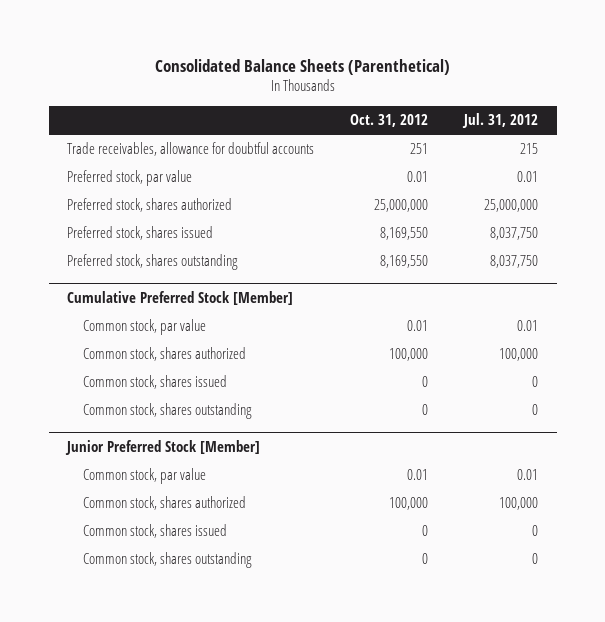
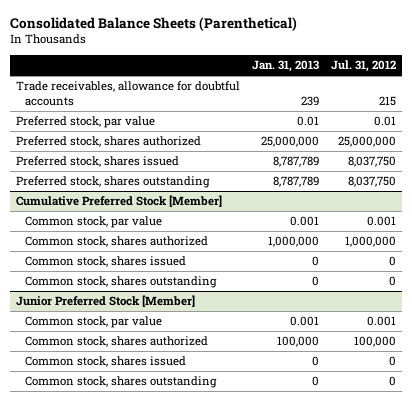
- | Oct. 31, 2012 | Jul. 31, 2012
+ | Jan. 31, 2013 | Jul. 31, 2012
@ Cumulative Preferred Stock [Member]
- Common stock, par value | 0.01 | 0.01
- Common stock, shares authorized | 100,000 | 100,000
+ Common stock, par value | 0.001 | 0.001
+ Common stock, shares authorized | 1,000,000 | 1,000,000
@ Junior Preferred Stock [Member]
- Common stock, par value | 0.01 | 0.01
+ Common stock, par value | 0.001 | 0.001

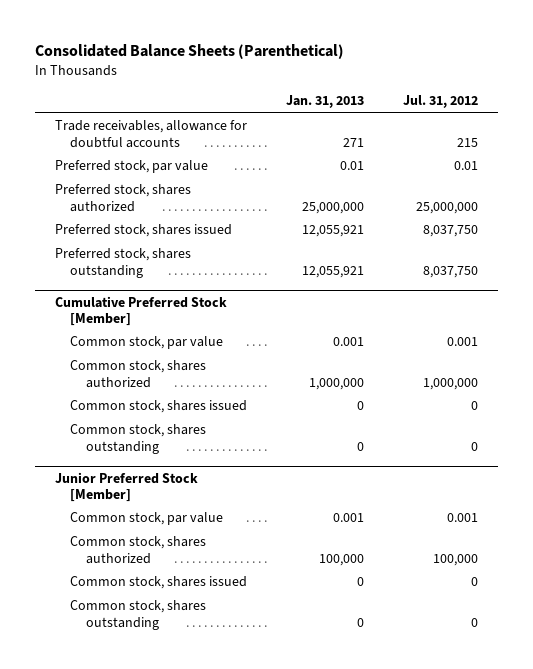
- Trade receivables, allowance for doubtful accounts | 239 | 215
+ Trade receivables, allowance for doubtful accounts | 271 | 215
- Preferred stock, shares issued | 8,787,789 | 8,037,750
- Preferred stock, shares outstanding | 8,787,789 | 8,037,750
+ Preferred stock, shares issued | 12,055,921 | 8,037,750
+ Preferred stock, shares outstanding | 12,055,921 | 8,037,750

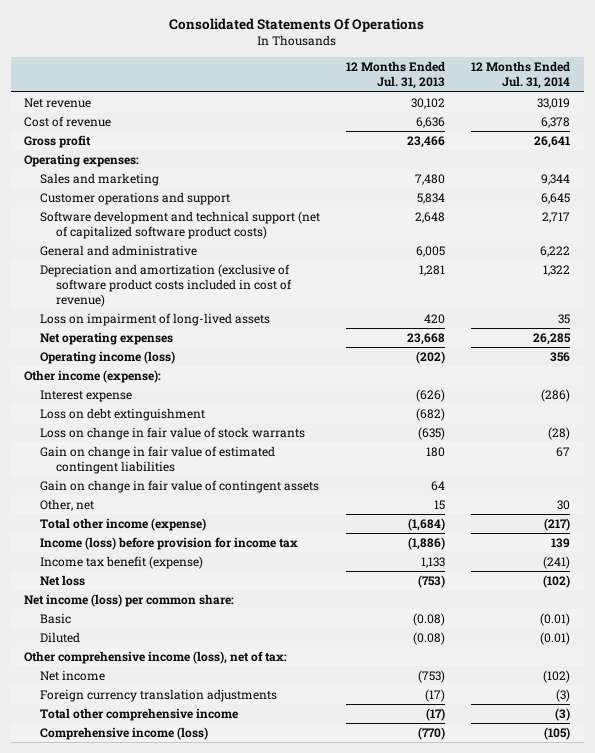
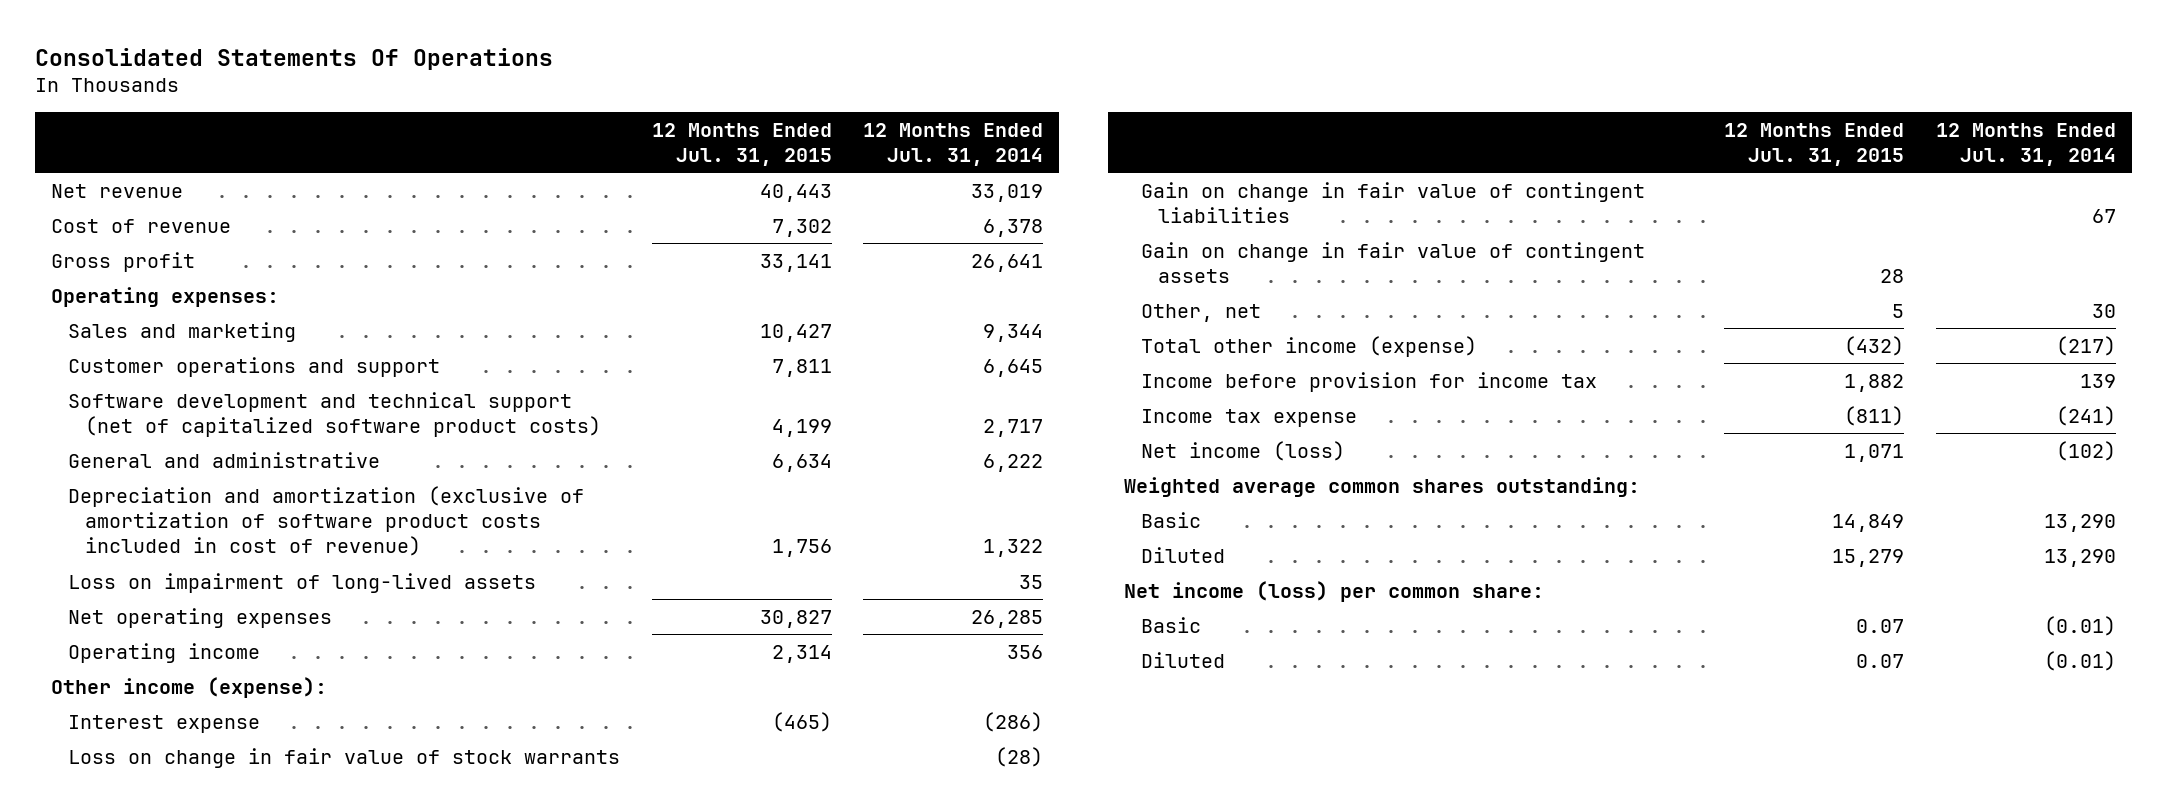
- | 12 Months Ended Jul. 31, 2013 | 12 Months Ended Jul. 31, 2014
+ | 12 Months Ended Jul. 31, 2015 | 12 Months Ended Jul. 31, 2014
- Depreciation and amortization (exclusive of software product costs included in cost of revenue) | 1,281 | 1,322
+ Depreciation and amortization (exclusive of amortization of software product costs included in cost of revenue) | 1,756 | 1,322
- Operating income (loss) | (202) | 356
+ Operating income | 2,314 | 356
- Loss on debt extinguishment | (682) |
- Gain on change in fair value of estimated contingent liabilities | 180 | 67
+ Gain on change in fair value of contingent liabilities | | 67
- Income (loss) before provision for income tax | (1,886) | 139
- Income tax benefit (expense) | 1,133 | (241)
- Net loss | (753) | (102)
+ Income before provision for income tax | 1,882 | 139
+ Income tax expense | (811) | (241)
+ Net income (loss) | 1,071 | (102)
+ Weighted average common shares outstanding:
+ Basic | 14,849 | 13,290
+ Diluted | 15,279 | 13,290
- Other comprehensive income (loss), net of tax:
- Net income | (753) | (102)
- Foreign currency translation adjustments | (17) | (3)
- Total other comprehensive income | (17) | (3)
- Comprehensive income (loss) | (770) | (105)

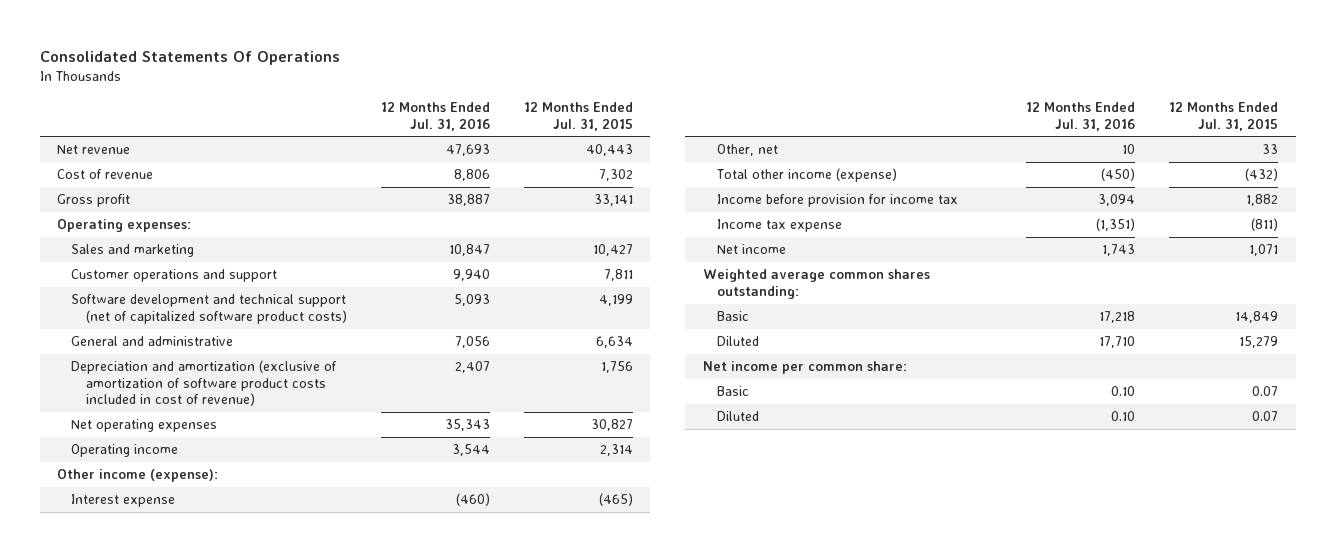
- | 12 Months Ended Jul. 31, 2015 | 12 Months Ended Jul. 31, 2014
+ | 12 Months Ended Jul. 31, 2016 | 12 Months Ended Jul. 31, 2015
- Loss on impairment of long-lived assets | | 35
- Loss on change in fair value of stock warrants | | (28)
- Gain on change in fair value of contingent liabilities | | 67
- Gain on change in fair value of contingent assets | 28 |
- Other, net | 5 | 30
+ Other, net | 10 | 33
- Net income (loss) | 1,071 | (102)
+ Net income | 1,743 | 1,071
- Net income (loss) per common share:
+ Net income per common share:

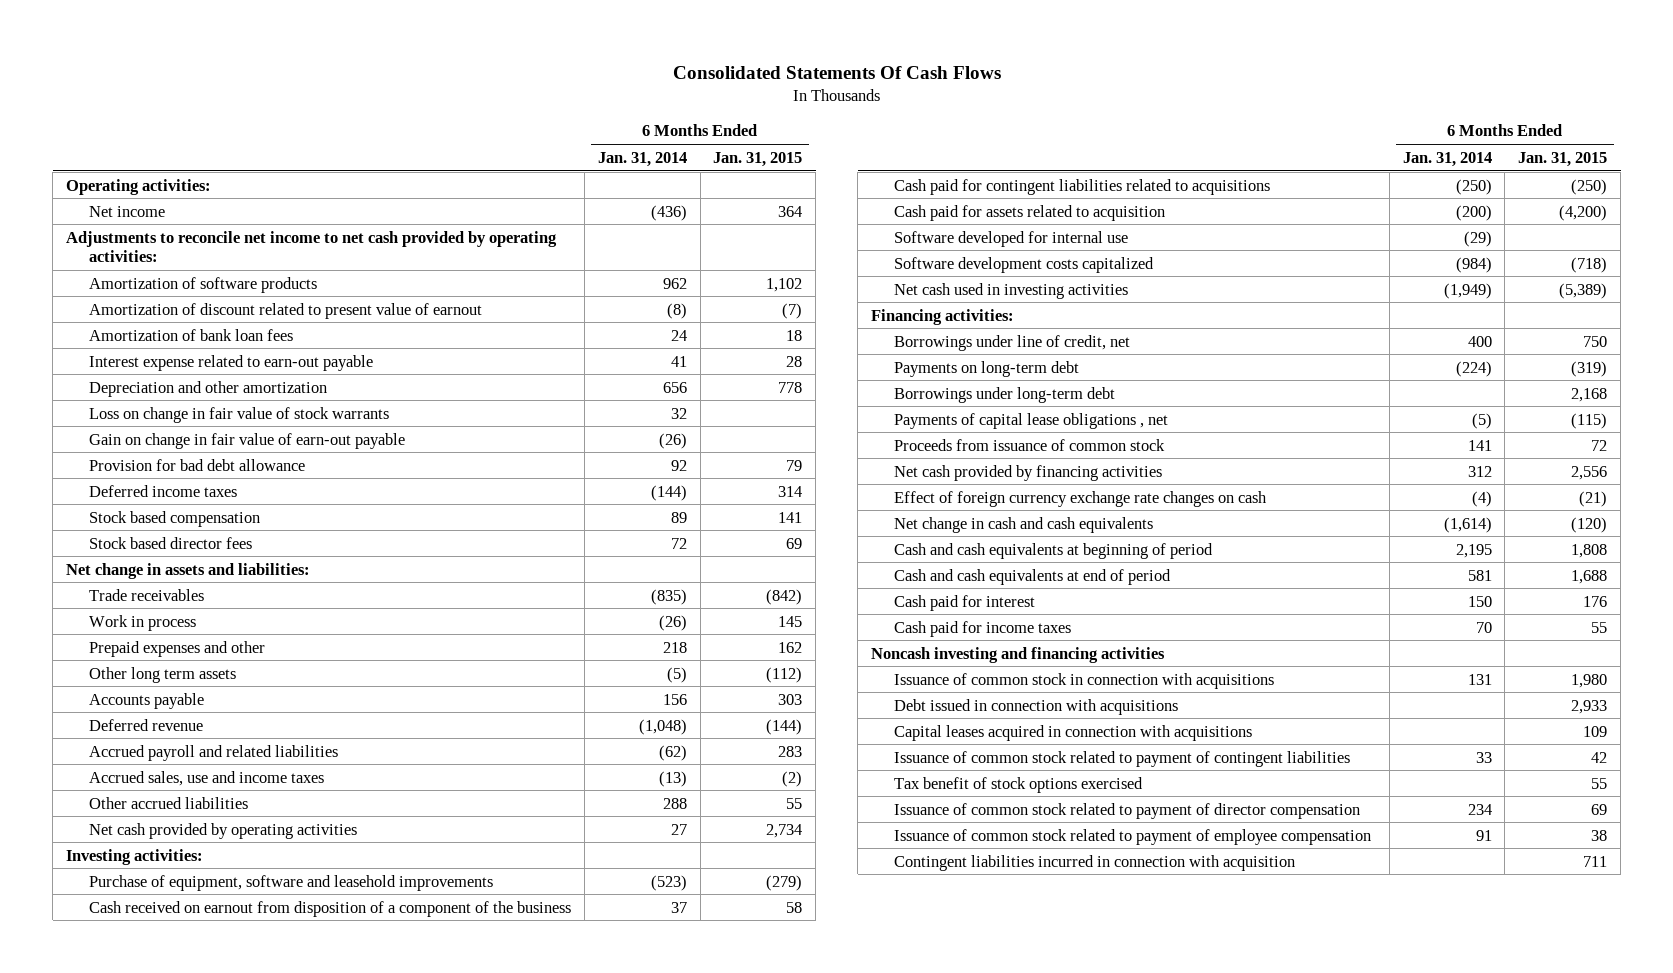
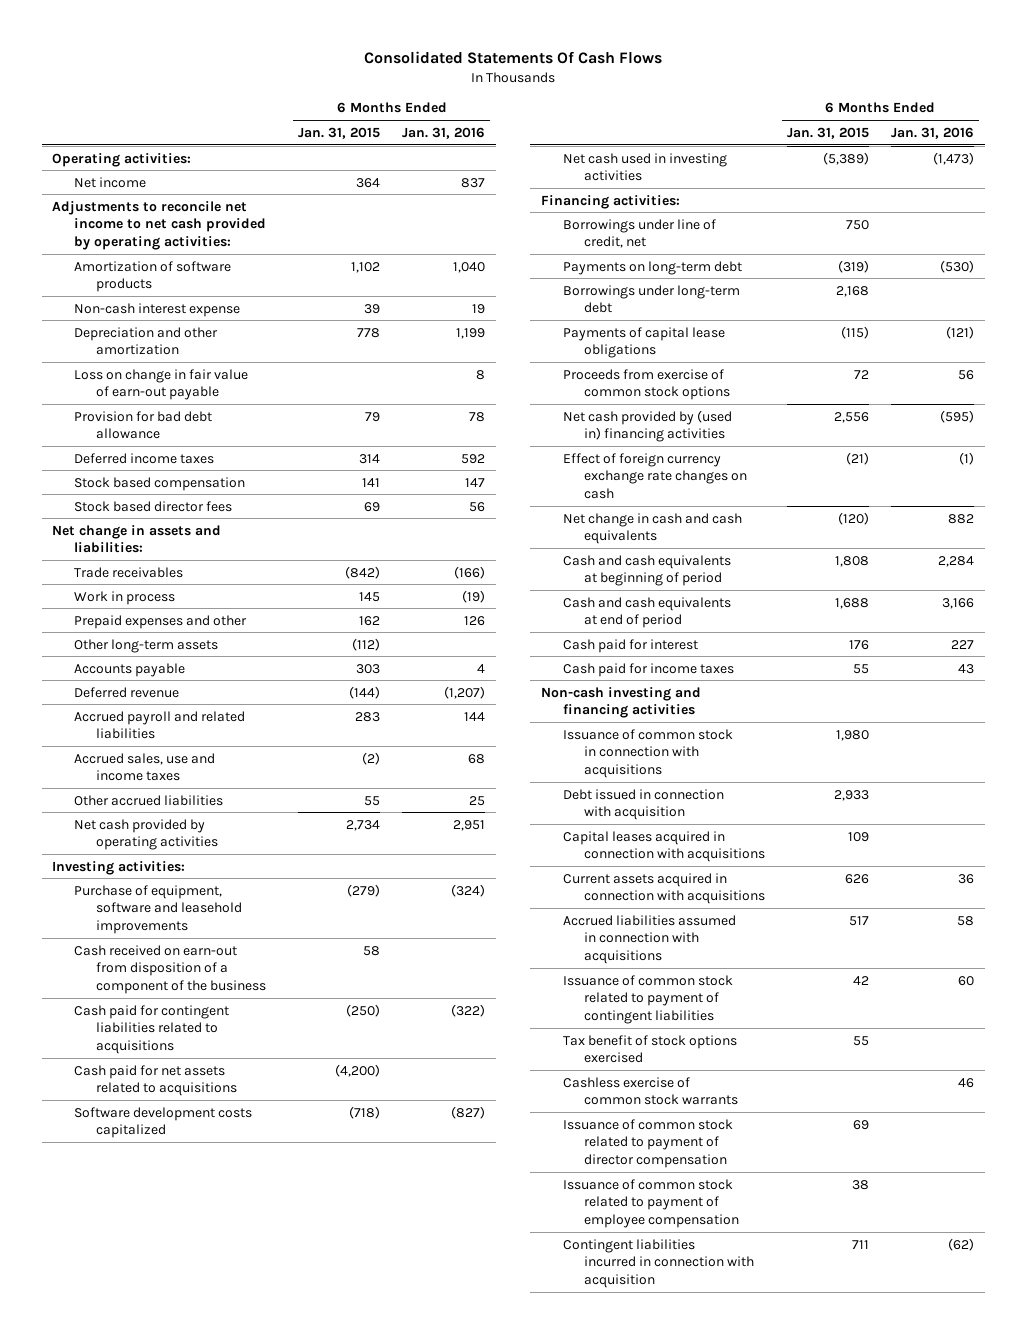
- | 6 Months Ended Jan. 31, 2014 | 6 Months Ended Jan. 31, 2015
+ | 6 Months Ended Jan. 31, 2015 | 6 Months Ended Jan. 31, 2016
- Amortization of discount related to present value of earnout | (8) | (7)
- Amortization of bank loan fees | 24 | 18
- Interest expense related to earn-out payable | 41 | 28
+ Non-cash interest expense | 39 | 19
- Loss on change in fair value of stock warrants | 32 |
- Gain on change in fair value of earn-out payable | (26) |
+ Loss on change in fair value of earn-out payable | | 8
- Other long term assets | (5) | (112)
+ Other long-term assets | (112) |
- Cash received on earnout from disposition of a component of the business | 37 | 58
+ Cash received on earn-out from disposition of a component of the business | 58 |
- Cash paid for assets related to acquisition | (200) | (4,200)
- Software developed for internal use | (29) |
+ Cash paid for net assets related to acquisitions | (4,200) |
- Payments of capital lease obligations , net | (5) | (115)
- Proceeds from issuance of common stock | 141 | 72
- Net cash provided by financing activities | 312 | 2,556
+ Payments of capital lease obligations | (115) | (121)
+ Proceeds from exercise of common stock options | 72 | 56
+ Net cash provided by (used in) financing activities | 2,556 | (595)
- Noncash investing and financing activities
+ Non-cash investing and financing activities
- Debt issued in connection with acquisitions | | 2,933
+ Debt issued in connection with acquisition | 2,933 |
+ Current assets acquired in connection with acquisitions | 626 | 36
+ Accrued liabilities assumed in connection with acquisitions | 517 | 58
+ Cashless exercise of common stock warrants | | 46

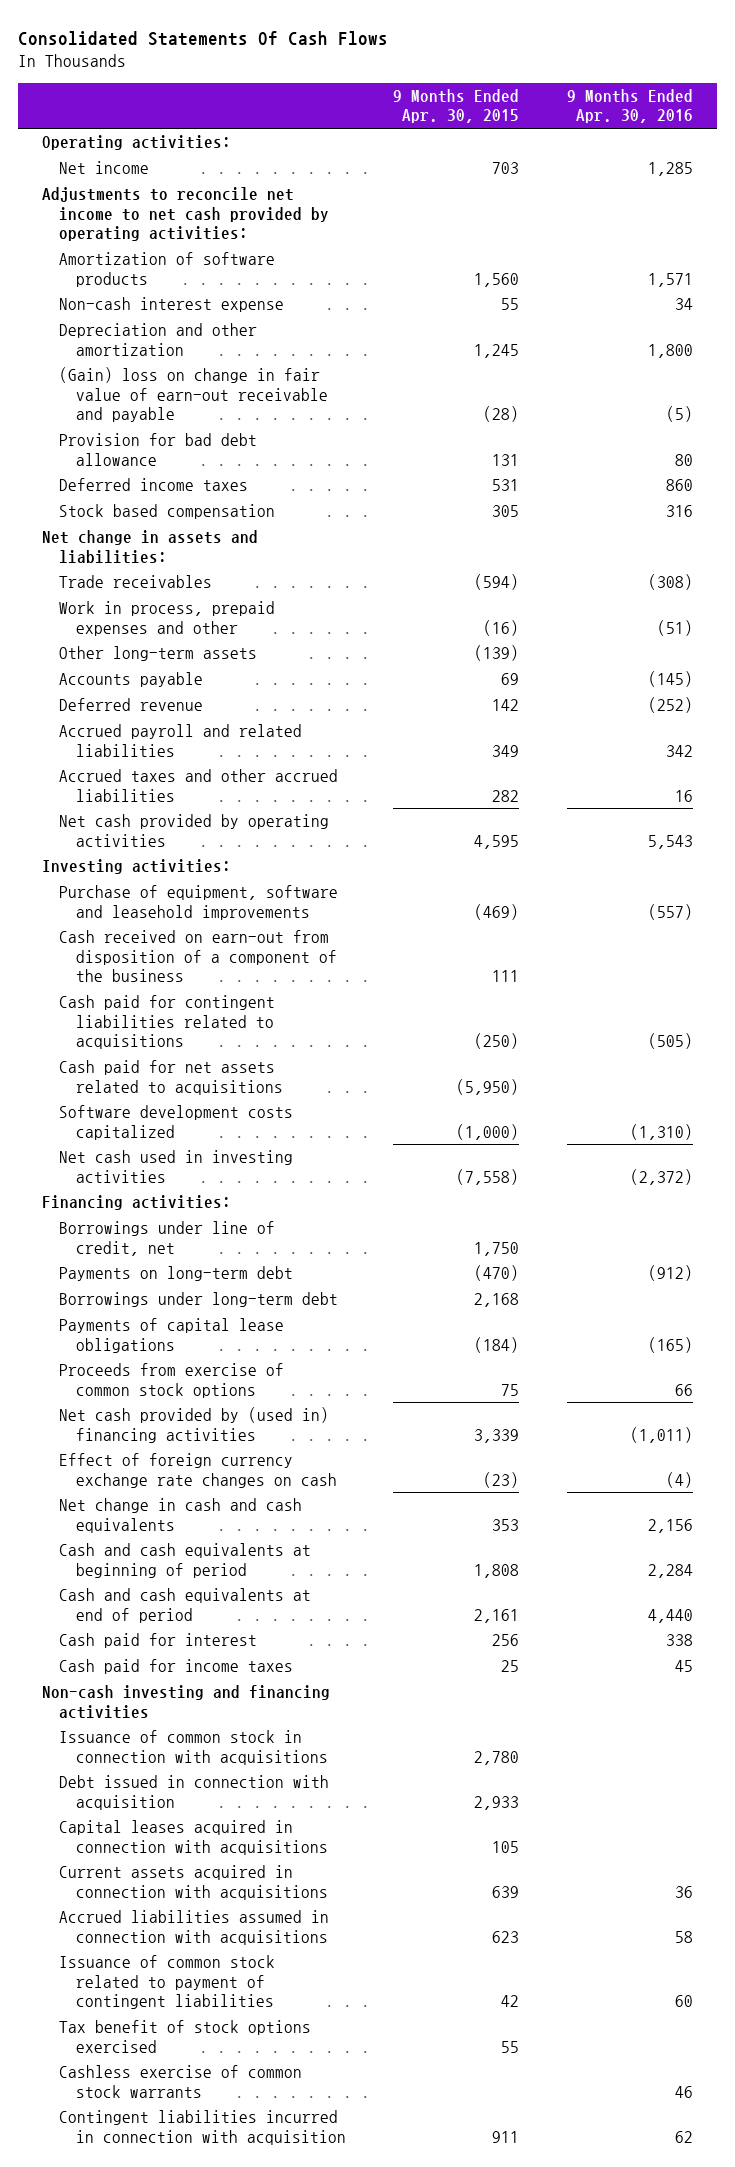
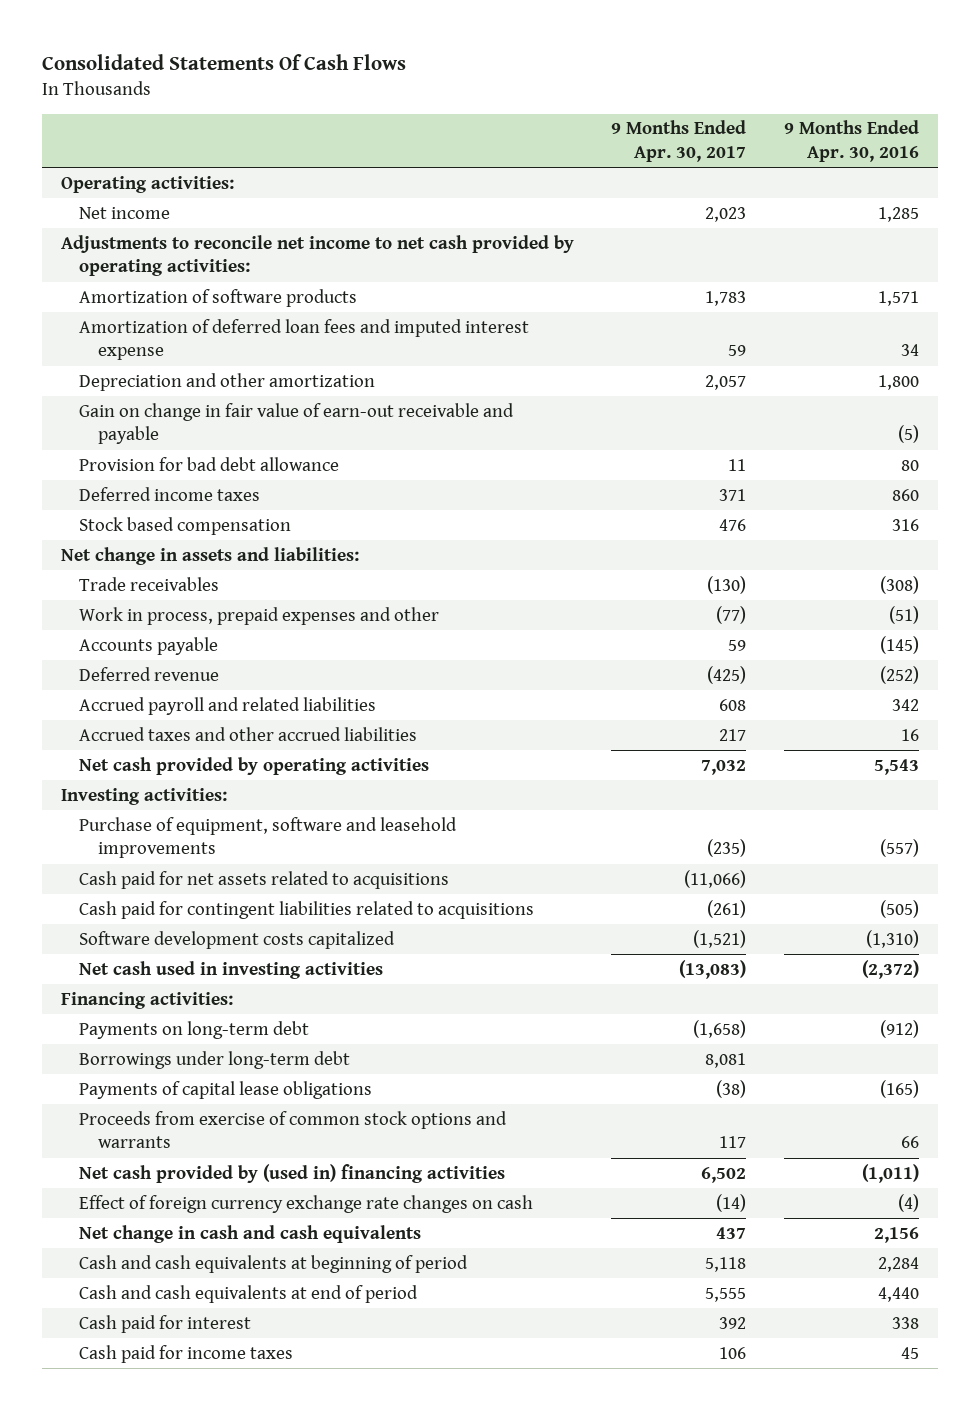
- | 9 Months Ended Apr. 30, 2015 | 9 Months Ended Apr. 30, 2016
+ | 9 Months Ended Apr. 30, 2017 | 9 Months Ended Apr. 30, 2016
- Non-cash interest expense | 55 | 34
+ Amortization of deferred loan fees and imputed interest expense | 59 | 34
- (Gain) loss on change in fair value of earn-out receivable and payable | (28) | (5)
+ Gain on change in fair value of earn-out receivable and payable | | (5)
- Other long-term assets | (139) |
- Cash received on earn-out from disposition of a component of the business | 111 |
moved down: Cash paid for contingent liabilities related to acquisitions | (261) | (505)
- Borrowings under line of credit, net | 1,750 |
- Proceeds from exercise of common stock options | 75 | 66
+ Proceeds from exercise of common stock options and warrants | 117 | 66
- Non-cash investing and financing activities
- Issuance of common stock in connection with acquisitions | 2,780 |
- Debt issued in connection with acquisition | 2,933 |
- Capital leases acquired in connection with acquisitions | 105 |
- Current assets acquired in connection with acquisitions | 639 | 36
- Accrued liabilities assumed in connection with acquisitions | 623 | 58
- Issuance of common stock related to payment of contingent liabilities | 42 | 60
- Tax benefit of stock options exercised | 55 |
- Cashless exercise of common stock warrants | | 46
- Contingent liabilities incurred in connection with acquisition | 911 | 62

